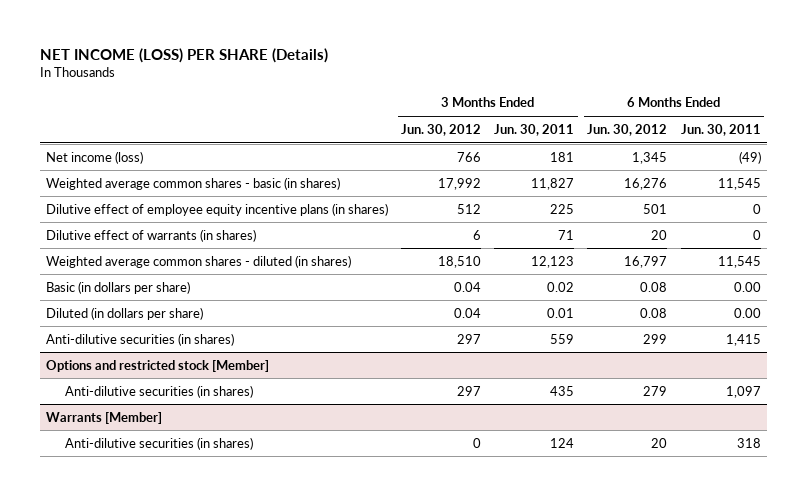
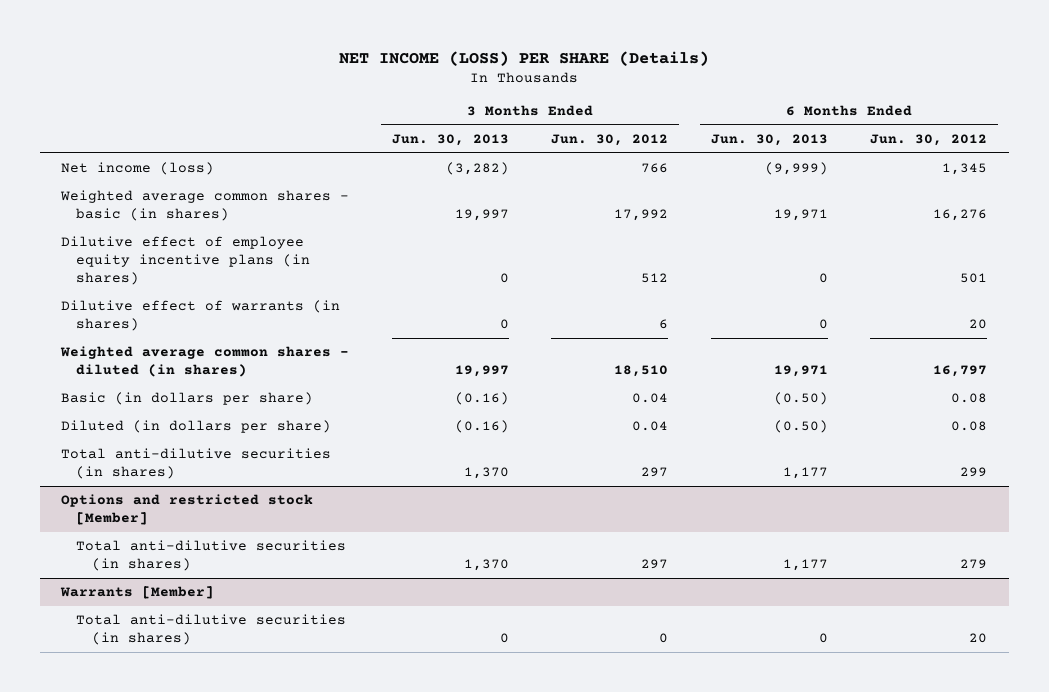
- | 3 Months Ended Jun. 30, 2012 | 3 Months Ended Jun. 30, 2011 | 6 Months Ended Jun. 30, 2012 | 6 Months Ended Jun. 30, 2011
+ | 3 Months Ended Jun. 30, 2013 | 3 Months Ended Jun. 30, 2012 | 6 Months Ended Jun. 30, 2013 | 6 Months Ended Jun. 30, 2012
- Anti-dilutive securities (in shares) | 297 | 559 | 299 | 1,415
+ Total anti-dilutive securities (in shares) | 1,370 | 297 | 1,177 | 299
@ Options and restricted stock [Member]
- Anti-dilutive securities (in shares) | 297 | 435 | 279 | 1,097
+ Total anti-dilutive securities (in shares) | 1,370 | 297 | 1,177 | 279
@ Warrants [Member]
- Anti-dilutive securities (in shares) | 0 | 124 | 20 | 318
+ Total anti-dilutive securities (in shares) | 0 | 0 | 0 | 20

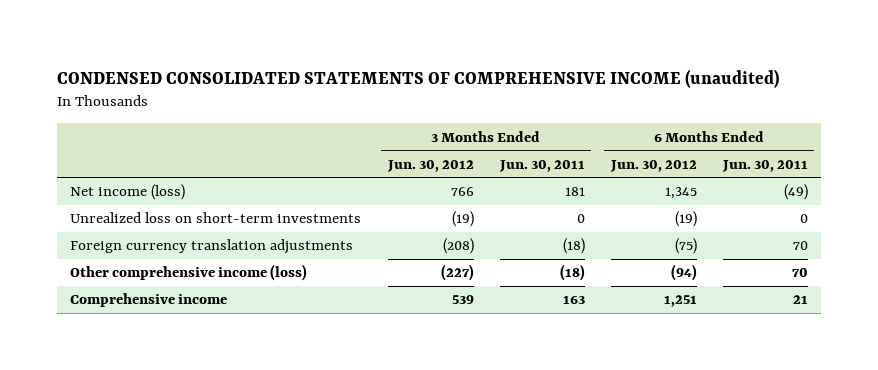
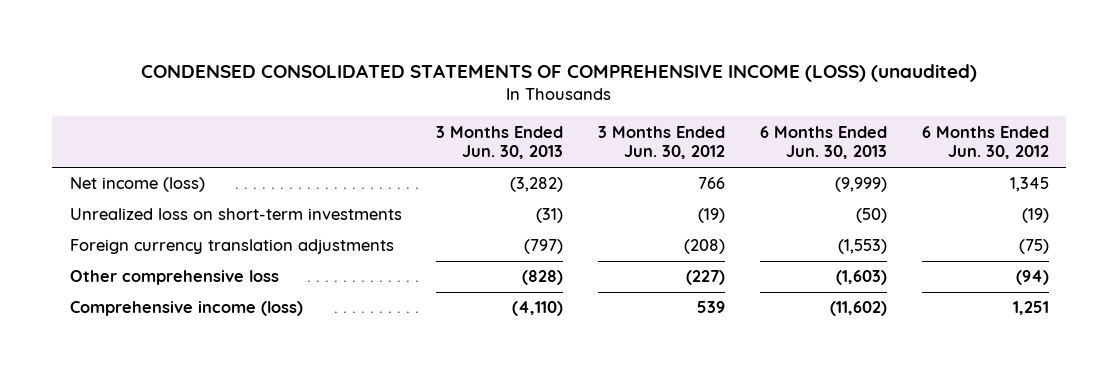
- CONDENSED CONSOLIDATED STATEMENTS OF COMPREHENSIVE INCOME (unaudited)
+ CONDENSED CONSOLIDATED STATEMENTS OF COMPREHENSIVE INCOME (LOSS) (unaudited)
- | 3 Months Ended Jun. 30, 2012 | 3 Months Ended Jun. 30, 2011 | 6 Months Ended Jun. 30, 2012 | 6 Months Ended Jun. 30, 2011
+ | 3 Months Ended Jun. 30, 2013 | 3 Months Ended Jun. 30, 2012 | 6 Months Ended Jun. 30, 2013 | 6 Months Ended Jun. 30, 2012
- Other comprehensive income (loss) | (227) | (18) | (94) | 70
- Comprehensive income | 539 | 163 | 1,251 | 21
+ Other comprehensive loss | (828) | (227) | (1,603) | (94)
+ Comprehensive income (loss) | (4,110) | 539 | (11,602) | 1,251

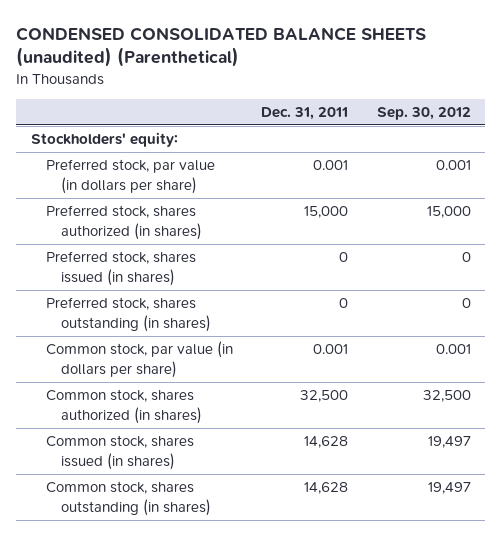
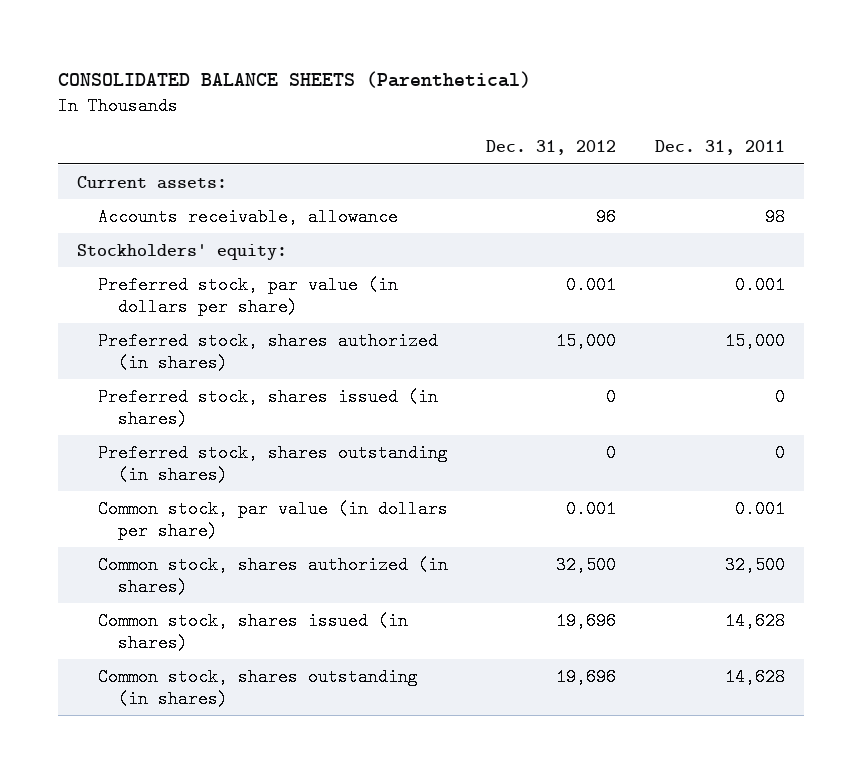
- CONDENSED CONSOLIDATED BALANCE SHEETS (unaudited) (Parenthetical)
+ CONSOLIDATED BALANCE SHEETS (Parenthetical)
- | Dec. 31, 2011 | Sep. 30, 2012
+ | Dec. 31, 2012 | Dec. 31, 2011
+ Current assets:
+ Accounts receivable, allowance | 96 | 98

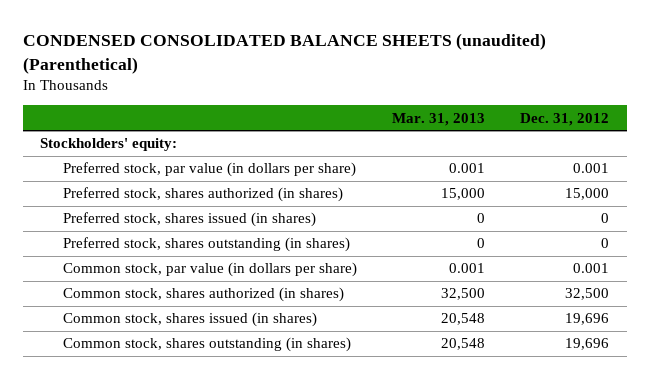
- CONSOLIDATED BALANCE SHEETS (Parenthetical)
+ CONDENSED CONSOLIDATED BALANCE SHEETS (unaudited) (Parenthetical)
- | Dec. 31, 2012 | Dec. 31, 2011
+ | Mar. 31, 2013 | Dec. 31, 2012
- Current assets:
- Accounts receivable, allowance | 96 | 98

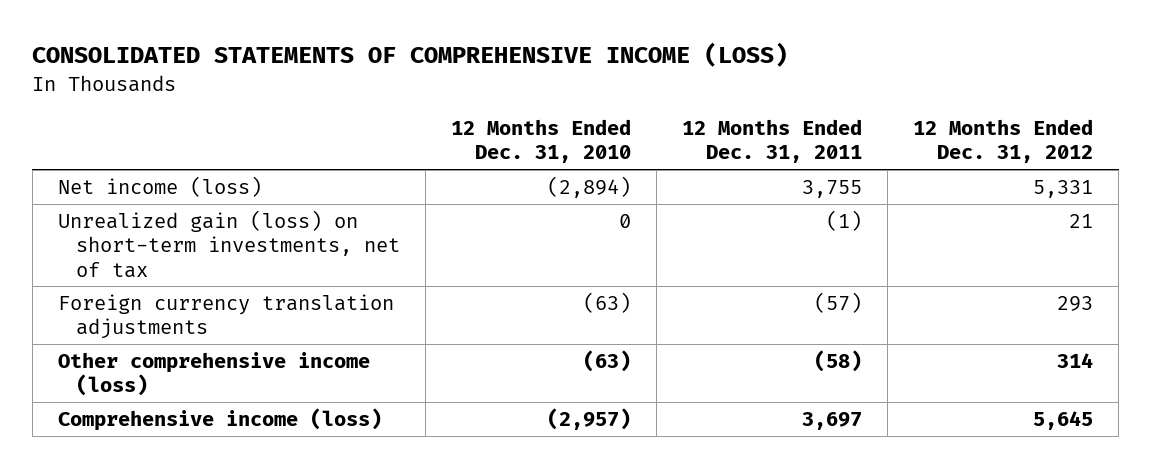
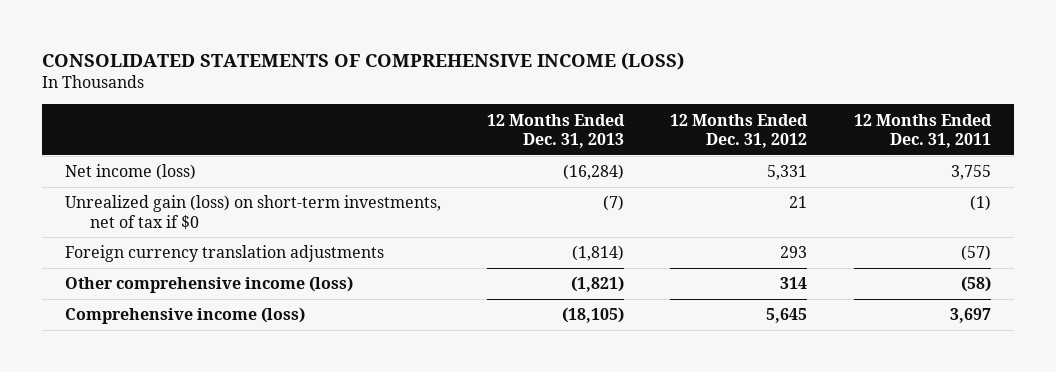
- | 12 Months Ended Dec. 31, 2010 | 12 Months Ended Dec. 31, 2011 | 12 Months Ended Dec. 31, 2012
+ | 12 Months Ended Dec. 31, 2013 | 12 Months Ended Dec. 31, 2012 | 12 Months Ended Dec. 31, 2011
- Unrealized gain (loss) on short-term investments, net of tax | 0 | (1) | 21
+ Unrealized gain (loss) on short-term investments, net of tax if $0 | (7) | 21 | (1)

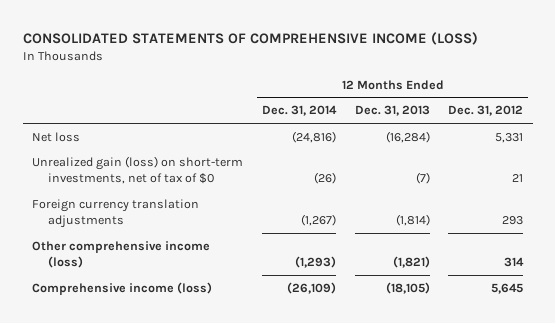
- | 12 Months Ended Dec. 31, 2013 | 12 Months Ended Dec. 31, 2012 | 12 Months Ended Dec. 31, 2011
+ | 12 Months Ended Dec. 31, 2014 | 12 Months Ended Dec. 31, 2013 | 12 Months Ended Dec. 31, 2012
- Net income (loss) | (16,284) | 5,331 | 3,755
- Unrealized gain (loss) on short-term investments, net of tax if $0 | (7) | 21 | (1)
+ Net loss | (24,816) | (16,284) | 5,331
+ Unrealized gain (loss) on short-term investments, net of tax of $0 | (26) | (7) | 21

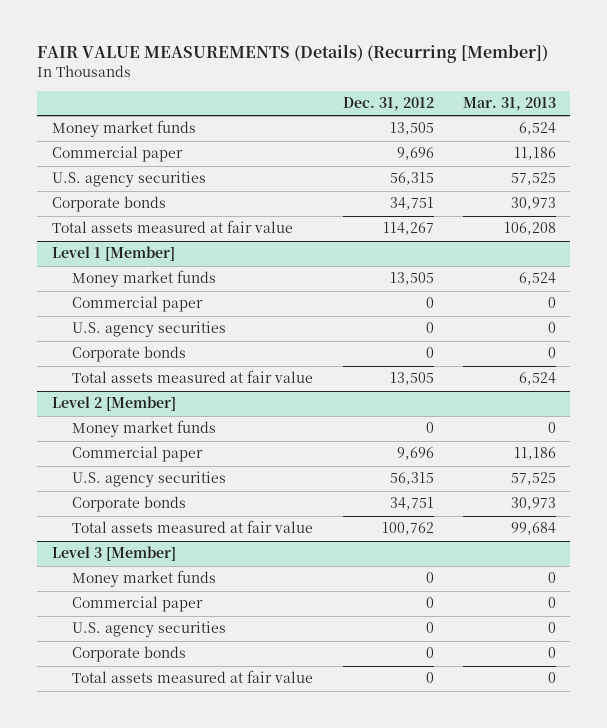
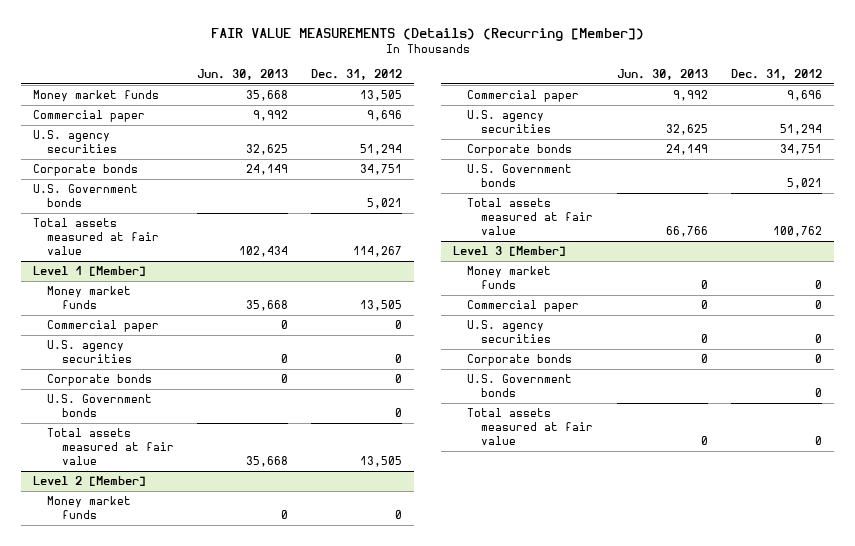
- | Dec. 31, 2012 | Mar. 31, 2013
+ | Jun. 30, 2013 | Dec. 31, 2012
- U.S. agency securities | 56,315 | 57,525
+ U.S. agency securities | 32,625 | 51,294
+ U.S. Government bonds | | 5,021
@ Level 1 [Member]
+ U.S. Government bonds | | 0
@ Level 2 [Member]
- U.S. agency securities | 56,315 | 57,525
+ U.S. agency securities | 32,625 | 51,294
+ U.S. Government bonds | | 5,021
@ Level 3 [Member]
+ U.S. Government bonds | | 0

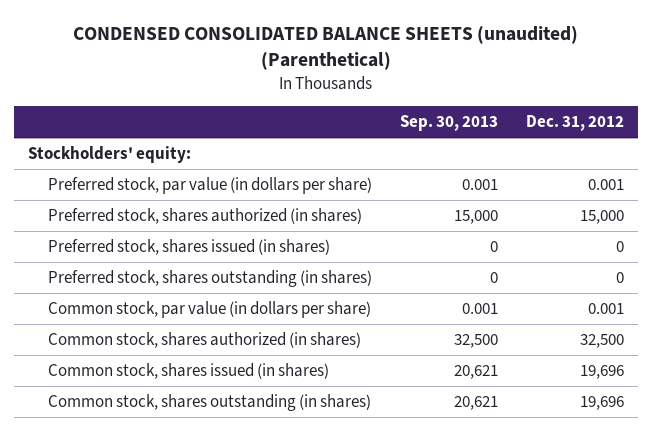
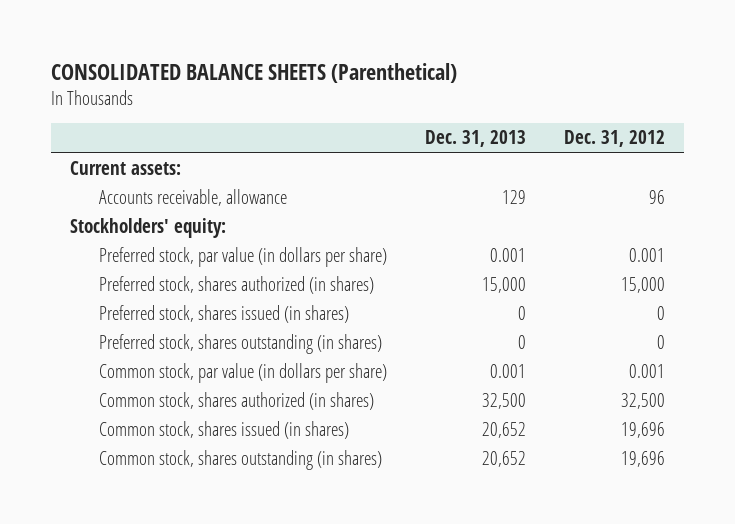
- CONDENSED CONSOLIDATED BALANCE SHEETS (unaudited) (Parenthetical)
+ CONSOLIDATED BALANCE SHEETS (Parenthetical)
- | Sep. 30, 2013 | Dec. 31, 2012
+ | Dec. 31, 2013 | Dec. 31, 2012
+ Current assets:
+ Accounts receivable, allowance | 129 | 96

